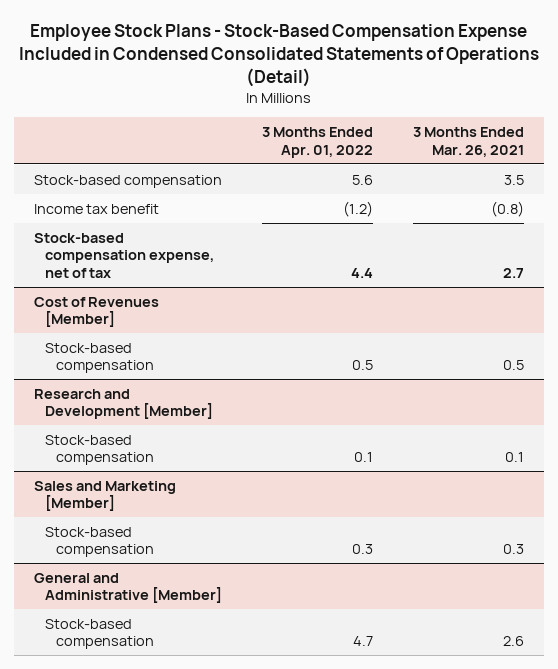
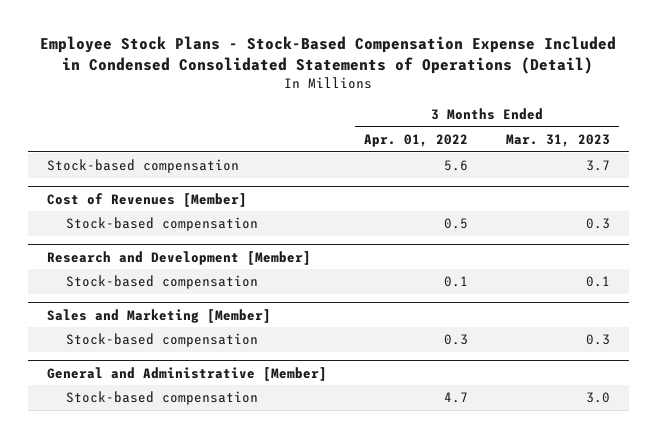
- | 3 Months Ended Apr. 01, 2022 | 3 Months Ended Mar. 26, 2021
+ | 3 Months Ended Apr. 01, 2022 | 3 Months Ended Mar. 31, 2023
- Income tax benefit | (1.2) | (0.8)
- Stock-based compensation expense, net of tax | 4.4 | 2.7

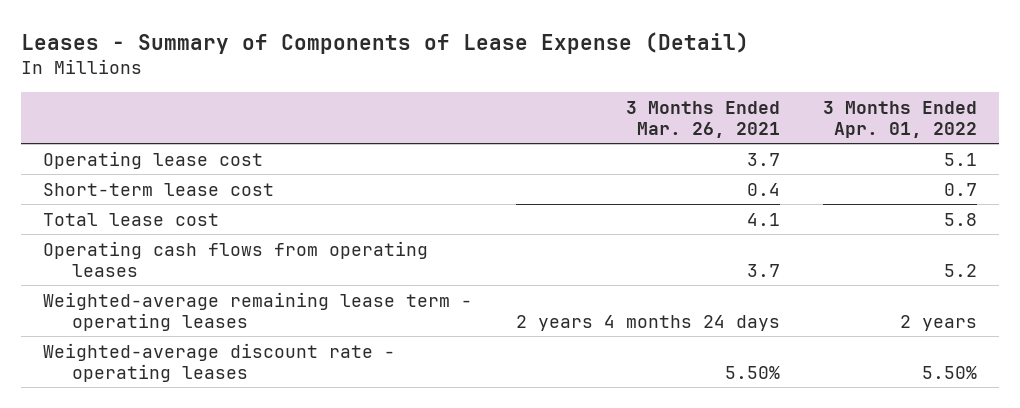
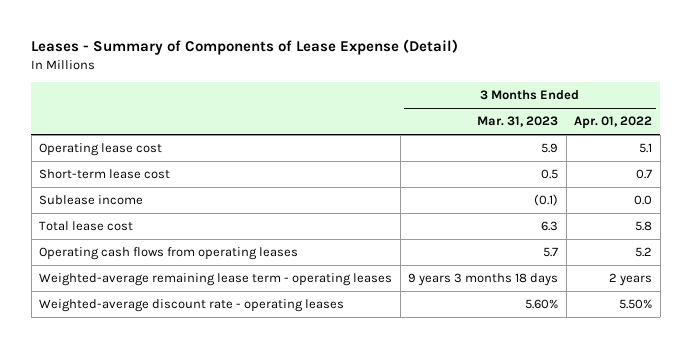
- | 3 Months Ended Mar. 26, 2021 | 3 Months Ended Apr. 01, 2022
+ | 3 Months Ended Mar. 31, 2023 | 3 Months Ended Apr. 01, 2022
+ Sublease income | (0.1) | 0.0

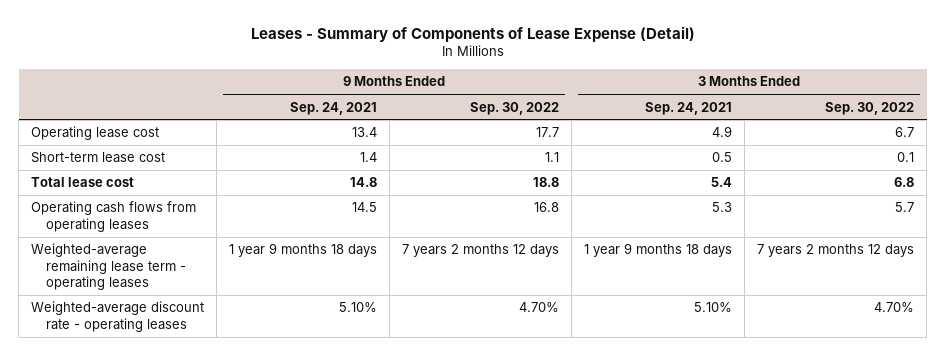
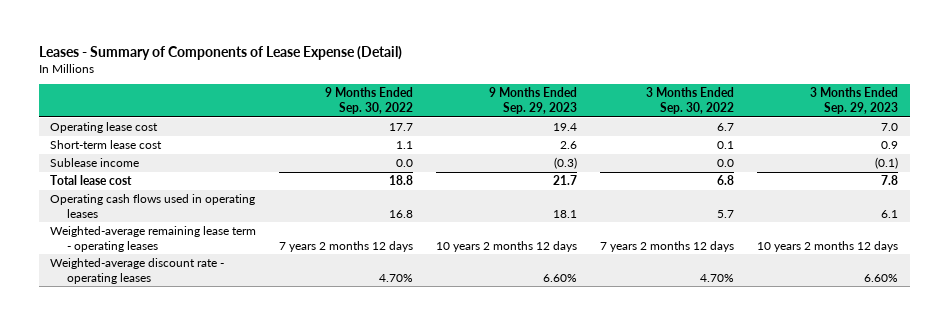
- | 9 Months Ended Sep. 24, 2021 | 9 Months Ended Sep. 30, 2022 | 3 Months Ended Sep. 24, 2021 | 3 Months Ended Sep. 30, 2022
+ | 9 Months Ended Sep. 30, 2022 | 9 Months Ended Sep. 29, 2023 | 3 Months Ended Sep. 30, 2022 | 3 Months Ended Sep. 29, 2023
+ Sublease income | 0.0 | (0.3) | 0.0 | (0.1)
- Operating cash flows from operating leases | 14.5 | 16.8 | 5.3 | 5.7
+ Operating cash flows used in operating leases | 16.8 | 18.1 | 5.7 | 6.1

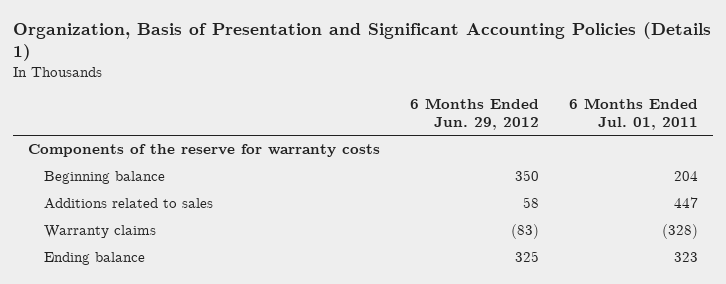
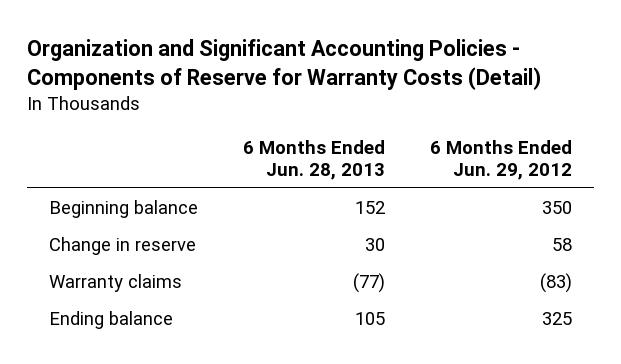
- Organization, Basis of Presentation and Significant Accounting Policies (Details 1)
+ Organization and Significant Accounting Policies - Components of Reserve for Warranty Costs (Detail)
- | 6 Months Ended Jun. 29, 2012 | 6 Months Ended Jul. 01, 2011
+ | 6 Months Ended Jun. 28, 2013 | 6 Months Ended Jun. 29, 2012
- Components of the reserve for warranty costs
- Additions related to sales | 58 | 447
+ Change in reserve | 30 | 58

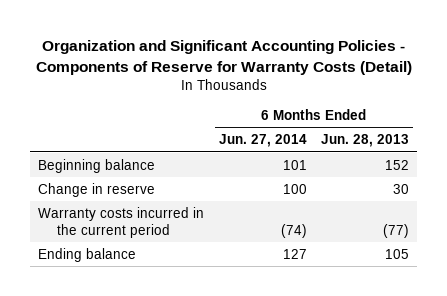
- | 6 Months Ended Jun. 28, 2013 | 6 Months Ended Jun. 29, 2012
+ | 6 Months Ended Jun. 27, 2014 | 6 Months Ended Jun. 28, 2013
- Warranty claims | (77) | (83)
+ Warranty costs incurred in the current period | (74) | (77)

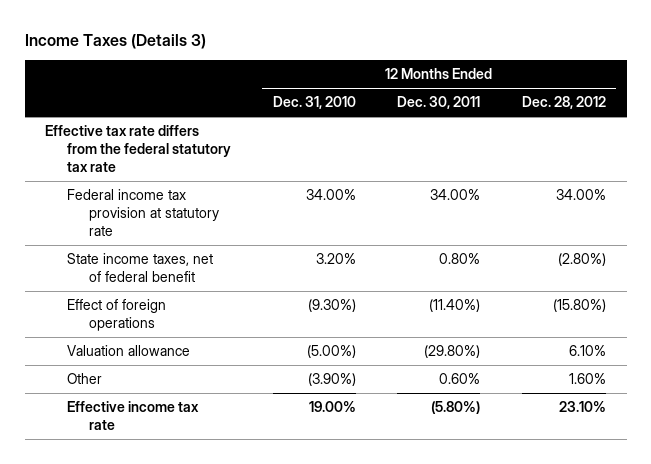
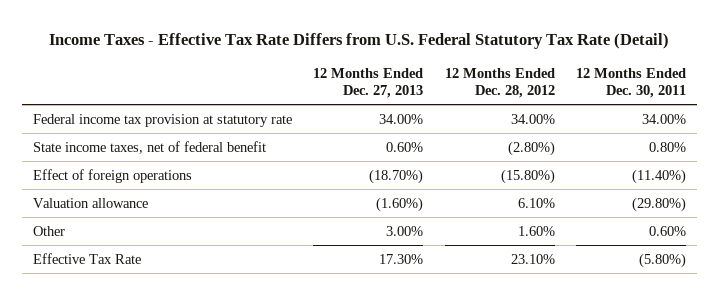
- Income Taxes (Details 3)
+ Income Taxes - Effective Tax Rate Differs from U.S. Federal Statutory Tax Rate (Detail)
- | 12 Months Ended Dec. 31, 2010 | 12 Months Ended Dec. 30, 2011 | 12 Months Ended Dec. 28, 2012
+ | 12 Months Ended Dec. 27, 2013 | 12 Months Ended Dec. 28, 2012 | 12 Months Ended Dec. 30, 2011
- Effective tax rate differs from the federal statutory tax rate
- Effective income tax rate | 19.00% | (5.80%) | 23.10%
+ Effective Tax Rate | 17.30% | 23.10% | (5.80%)

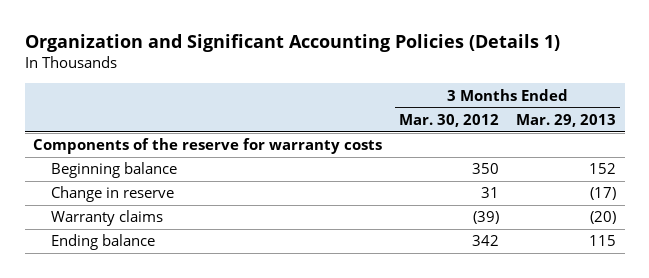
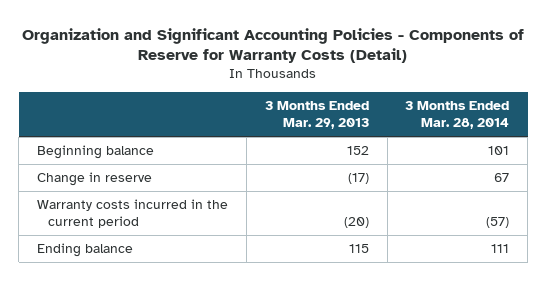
- Organization and Significant Accounting Policies (Details 1)
+ Organization and Significant Accounting Policies - Components of Reserve for Warranty Costs (Detail)
- | 3 Months Ended Mar. 30, 2012 | 3 Months Ended Mar. 29, 2013
+ | 3 Months Ended Mar. 29, 2013 | 3 Months Ended Mar. 28, 2014
- Components of the reserve for warranty costs
- Warranty claims | (39) | (20)
+ Warranty costs incurred in the current period | (20) | (57)

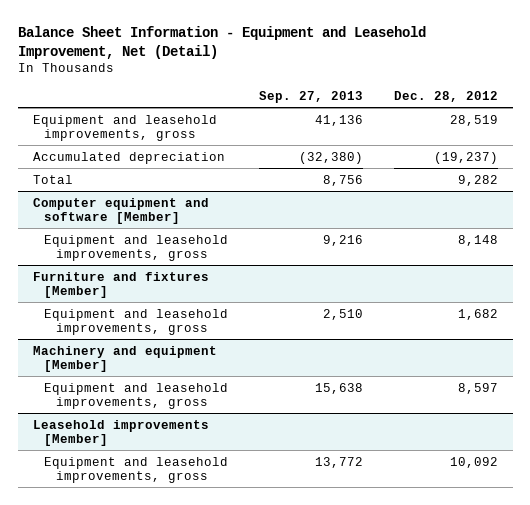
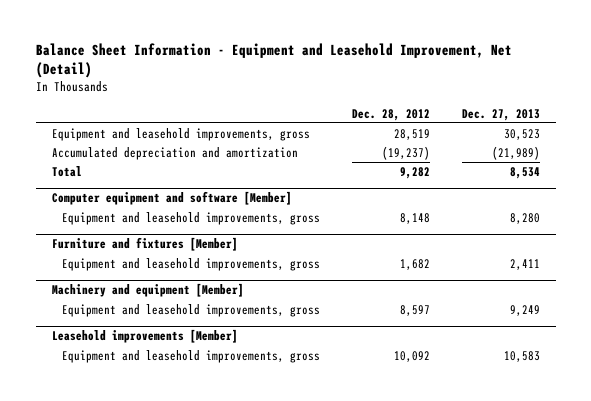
- | Sep. 27, 2013 | Dec. 28, 2012
+ | Dec. 28, 2012 | Dec. 27, 2013
- Accumulated depreciation | (32,380) | (19,237)
+ Accumulated depreciation and amortization | (19,237) | (21,989)

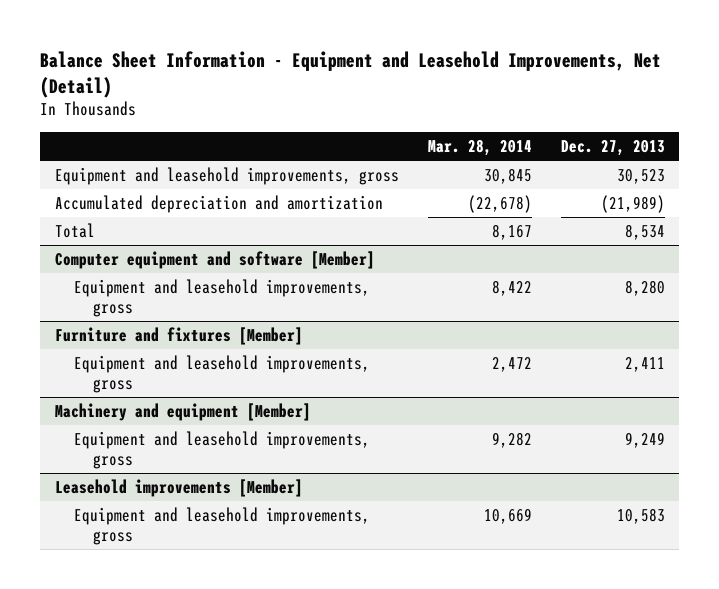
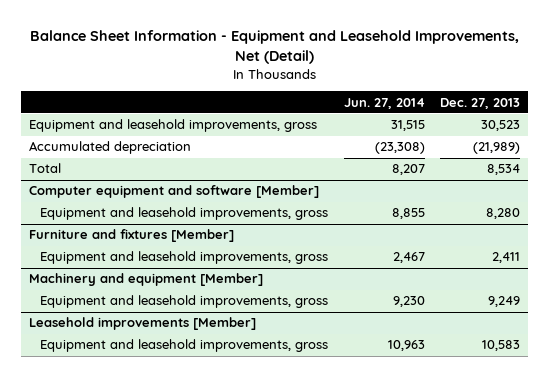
- | Mar. 28, 2014 | Dec. 27, 2013
+ | Jun. 27, 2014 | Dec. 27, 2013
- Accumulated depreciation and amortization | (22,678) | (21,989)
+ Accumulated depreciation | (23,308) | (21,989)

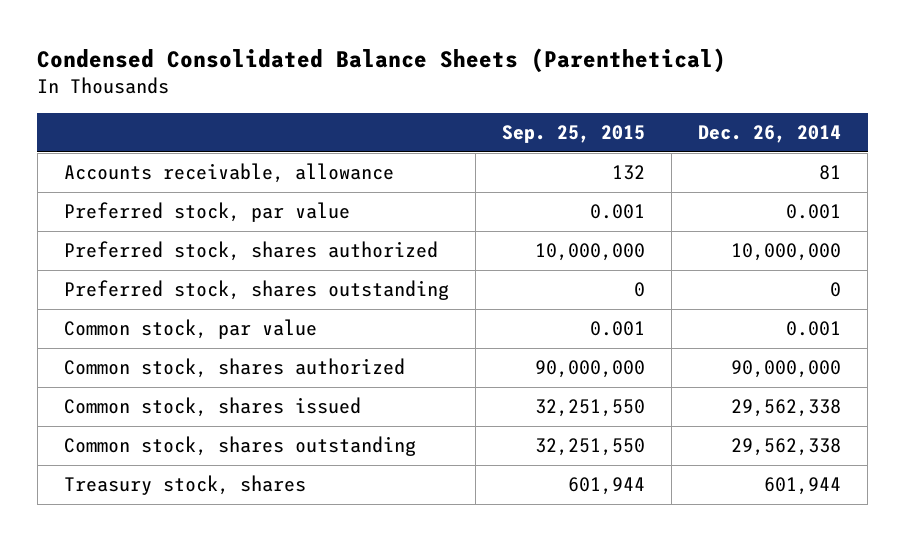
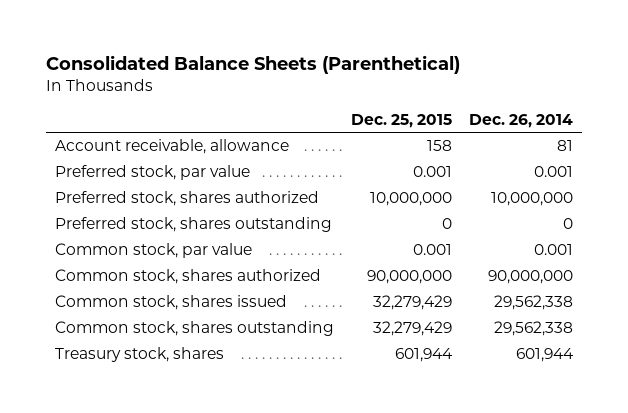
- Condensed Consolidated Balance Sheets (Parenthetical)
+ Consolidated Balance Sheets (Parenthetical)
- | Sep. 25, 2015 | Dec. 26, 2014
+ | Dec. 25, 2015 | Dec. 26, 2014
- Accounts receivable, allowance | 132 | 81
+ Account receivable, allowance | 158 | 81

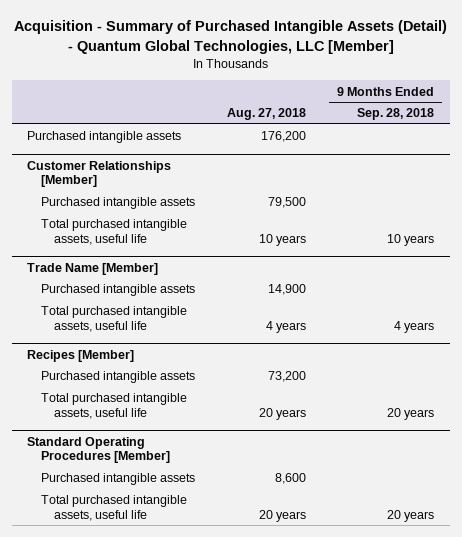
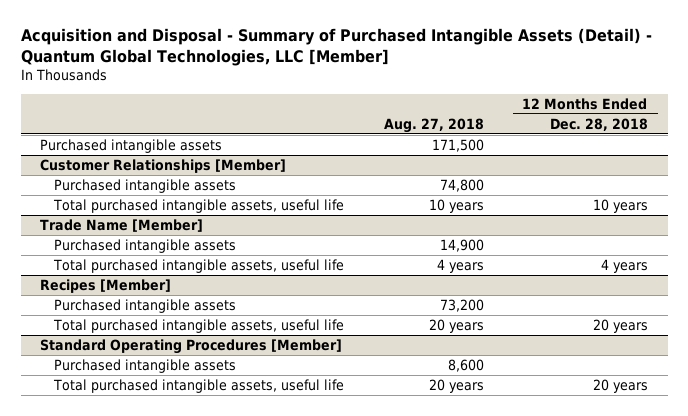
- Acquisition - Summary of Purchased Intangible Assets (Detail) - Quantum Global Technologies, LLC [Member]
+ Acquisition and Disposal - Summary of Purchased Intangible Assets (Detail) - Quantum Global Technologies, LLC [Member]
- | Aug. 27, 2018 | 9 Months Ended Sep. 28, 2018
+ | Aug. 27, 2018 | 12 Months Ended Dec. 28, 2018
- Purchased intangible assets | 176,200 |
+ Purchased intangible assets | 171,500 |
@ Customer Relationships [Member]
- Purchased intangible assets | 79,500 |
+ Purchased intangible assets | 74,800 |

